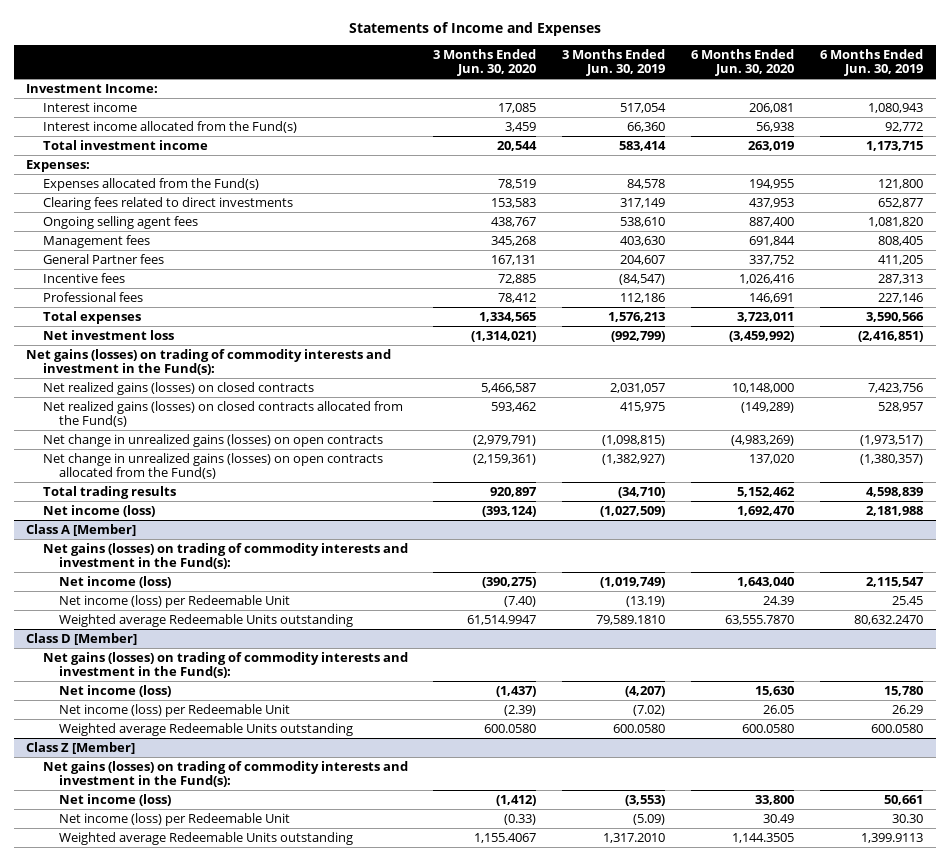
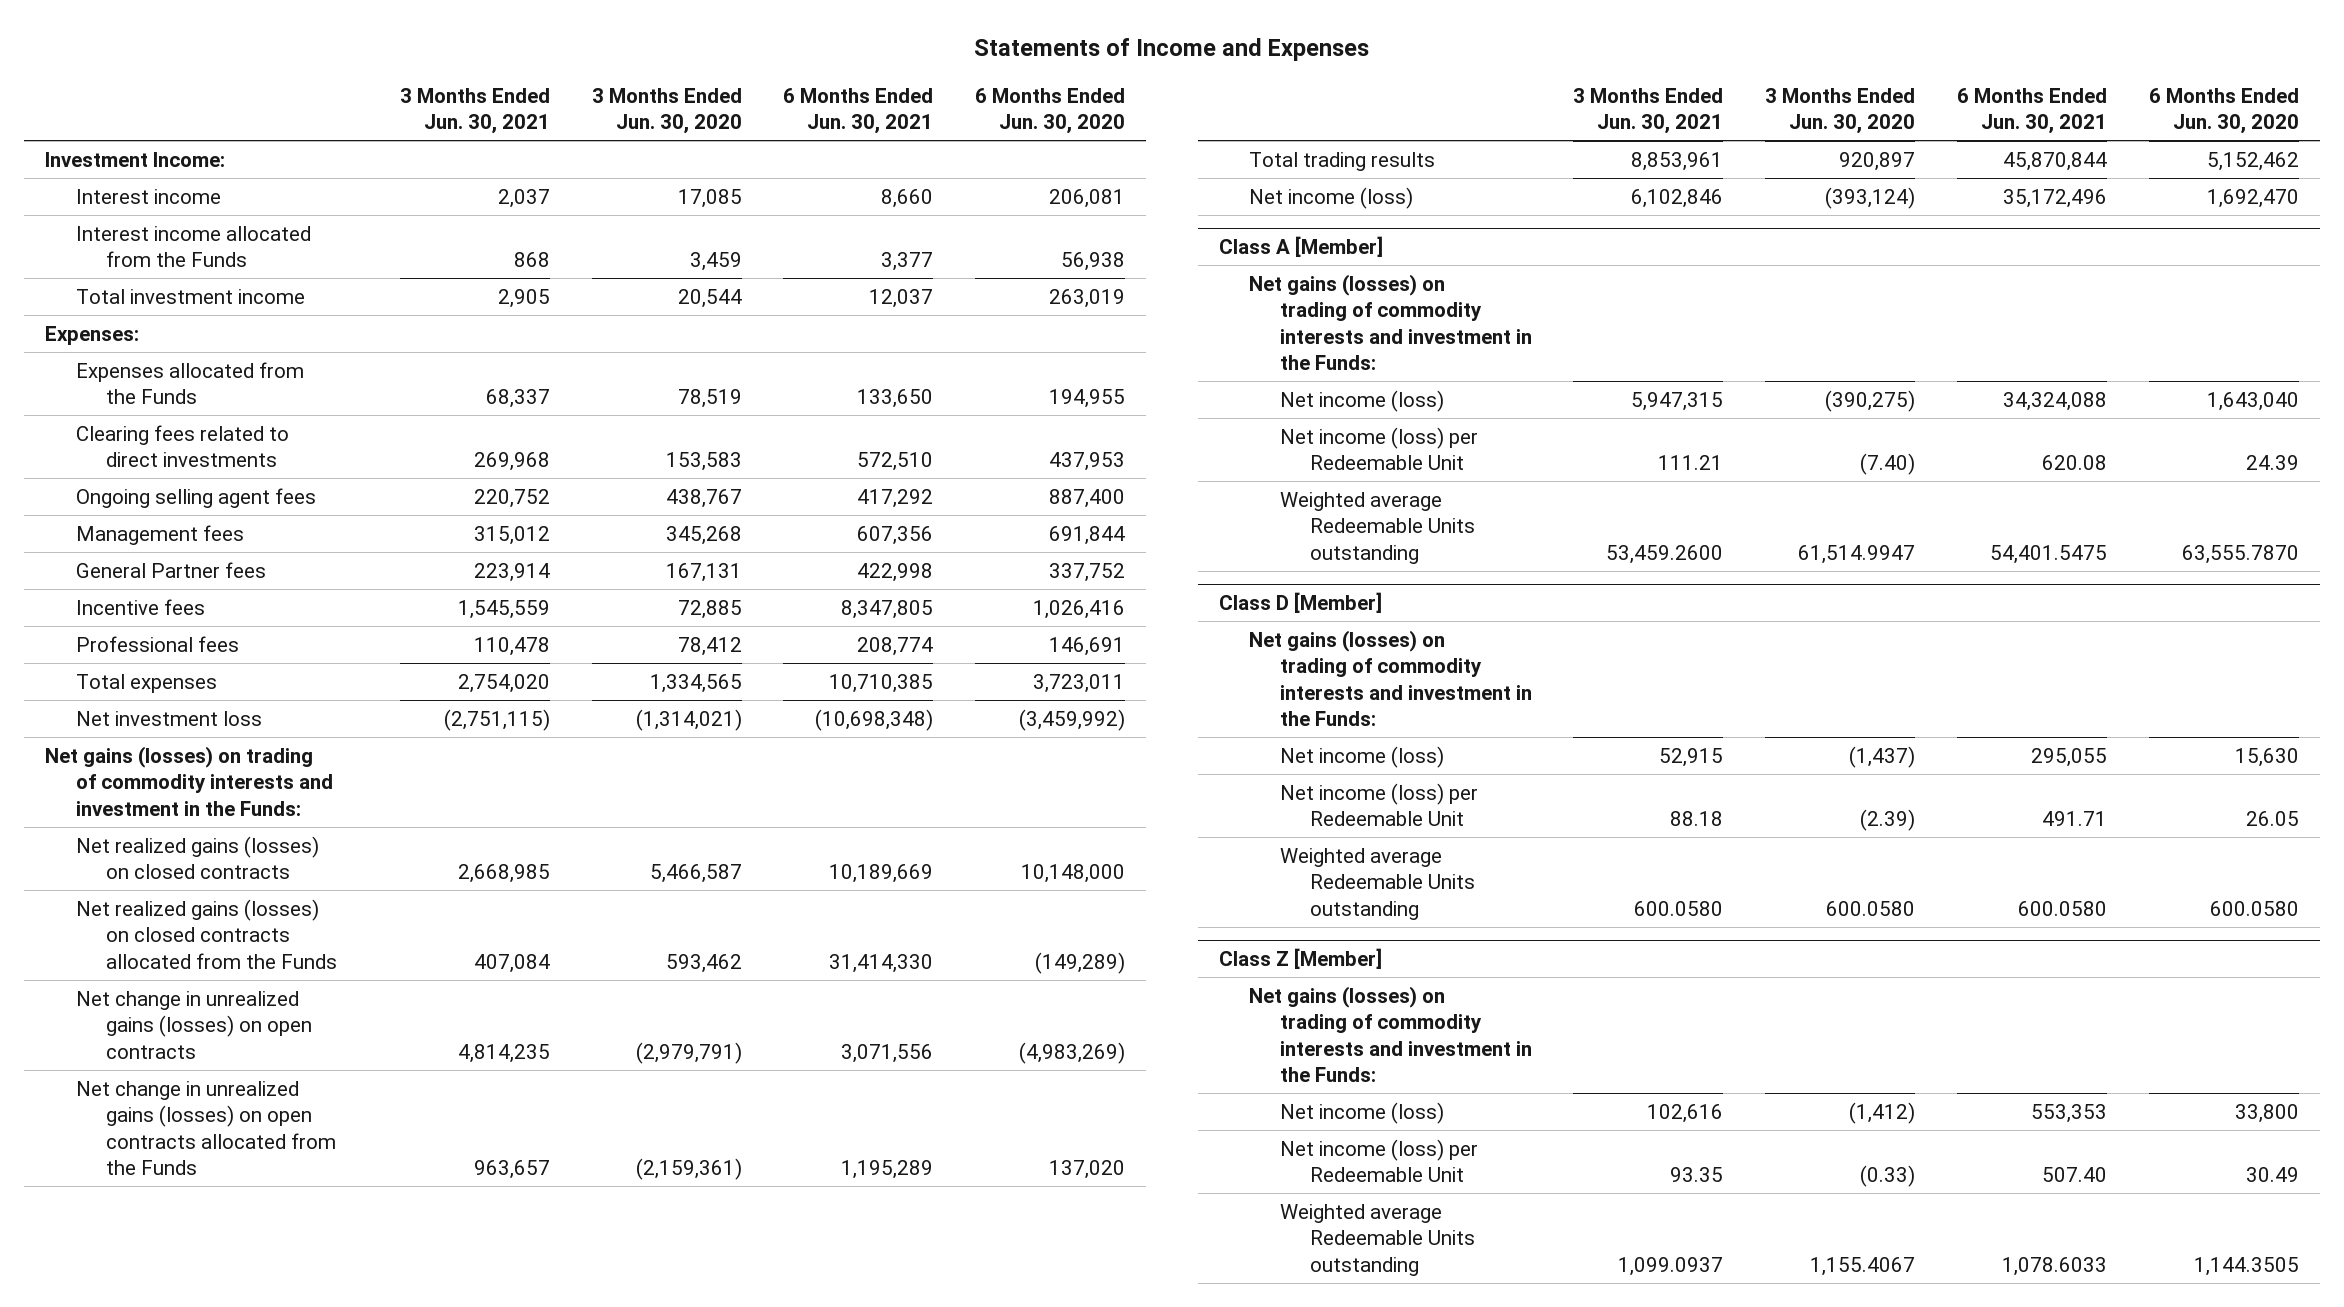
- | 3 Months Ended Jun. 30, 2020 | 3 Months Ended Jun. 30, 2019 | 6 Months Ended Jun. 30, 2020 | 6 Months Ended Jun. 30, 2019
+ | 3 Months Ended Jun. 30, 2021 | 3 Months Ended Jun. 30, 2020 | 6 Months Ended Jun. 30, 2021 | 6 Months Ended Jun. 30, 2020
- Interest income allocated from the Fund(s) | 3,459 | 66,360 | 56,938 | 92,772
+ Interest income allocated from the Funds | 868 | 3,459 | 3,377 | 56,938
- Expenses allocated from the Fund(s) | 78,519 | 84,578 | 194,955 | 121,800
+ Expenses allocated from the Funds | 68,337 | 78,519 | 133,650 | 194,955
- Net gains (losses) on trading of commodity interests and investment in the Fund(s):
+ Net gains (losses) on trading of commodity interests and investment in the Funds:
- Net realized gains (losses) on closed contracts allocated from the Fund(s) | 593,462 | 415,975 | (149,289) | 528,957
+ Net realized gains (losses) on closed contracts allocated from the Funds | 407,084 | 593,462 | 31,414,330 | (149,289)
- Net change in unrealized gains (losses) on open contracts allocated from the Fund(s) | (2,159,361) | (1,382,927) | 137,020 | (1,380,357)
+ Net change in unrealized gains (losses) on open contracts allocated from the Funds | 963,657 | (2,159,361) | 1,195,289 | 137,020
@ Class A [Member]
- Net gains (losses) on trading of commodity interests and investment in the Fund(s):
+ Net gains (losses) on trading of commodity interests and investment in the Funds:
@ Class D [Member]
- Net gains (losses) on trading of commodity interests and investment in the Fund(s):
+ Net gains (losses) on trading of commodity interests and investment in the Funds:
@ Class Z [Member]
- Net gains (losses) on trading of commodity interests and investment in the Fund(s):
+ Net gains (losses) on trading of commodity interests and investment in the Funds:

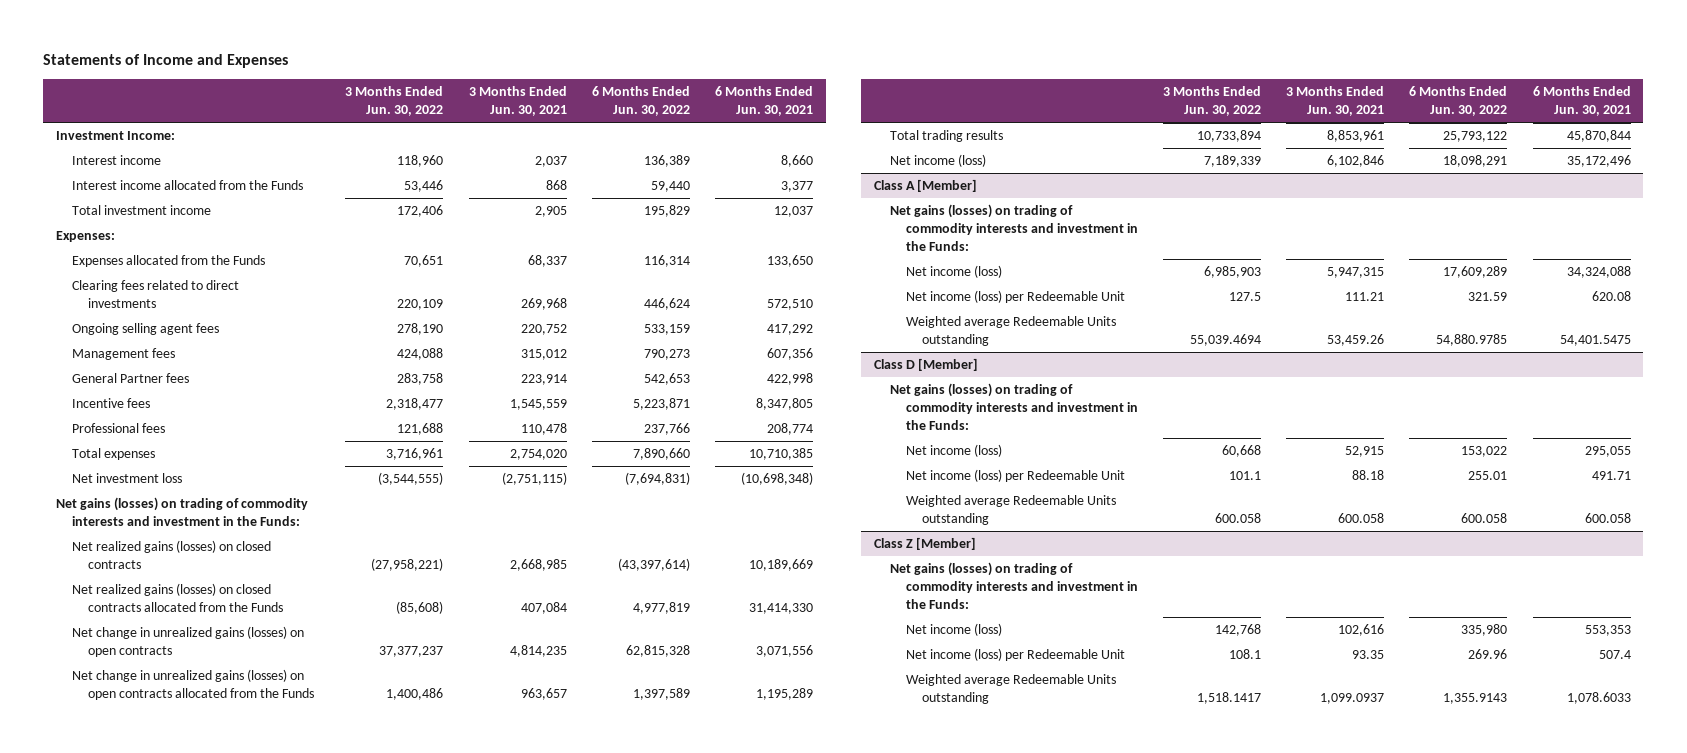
- | 3 Months Ended Jun. 30, 2021 | 3 Months Ended Jun. 30, 2020 | 6 Months Ended Jun. 30, 2021 | 6 Months Ended Jun. 30, 2020
+ | 3 Months Ended Jun. 30, 2022 | 3 Months Ended Jun. 30, 2021 | 6 Months Ended Jun. 30, 2022 | 6 Months Ended Jun. 30, 2021
@ Class A [Member]
- Weighted average Redeemable Units outstanding | 53,459.2600 | 61,514.9947 | 54,401.5475 | 63,555.7870
+ Weighted average Redeemable Units outstanding | 55,039.4694 | 53,459.26 | 54,880.9785 | 54,401.5475
@ Class D [Member]
- Weighted average Redeemable Units outstanding | 600.0580 | 600.0580 | 600.0580 | 600.0580
+ Weighted average Redeemable Units outstanding | 600.058 | 600.058 | 600.058 | 600.058
@ Class Z [Member]
- Net income (loss) per Redeemable Unit | 93.35 | (0.33) | 507.40 | 30.49
+ Net income (loss) per Redeemable Unit | 108.1 | 93.35 | 269.96 | 507.4

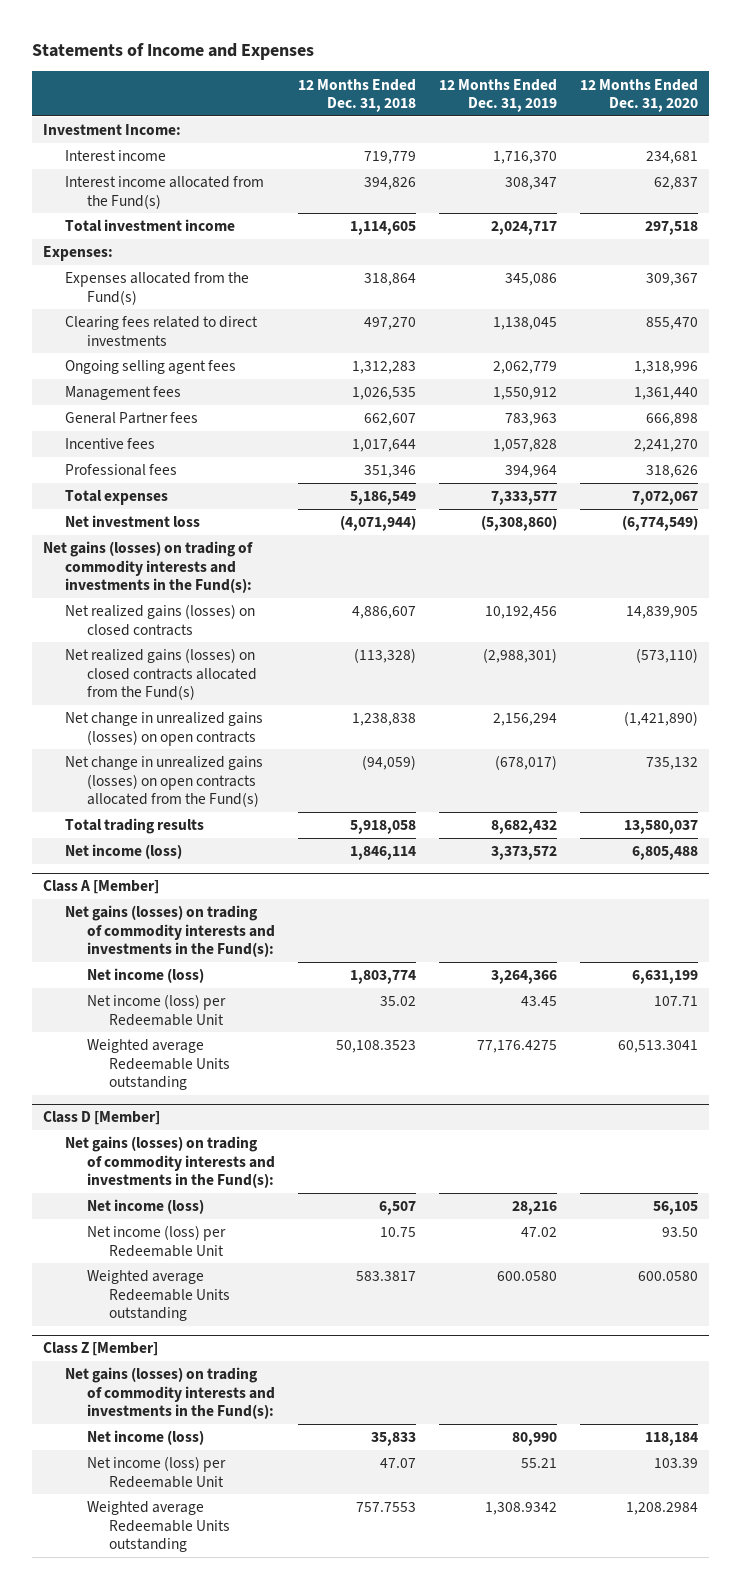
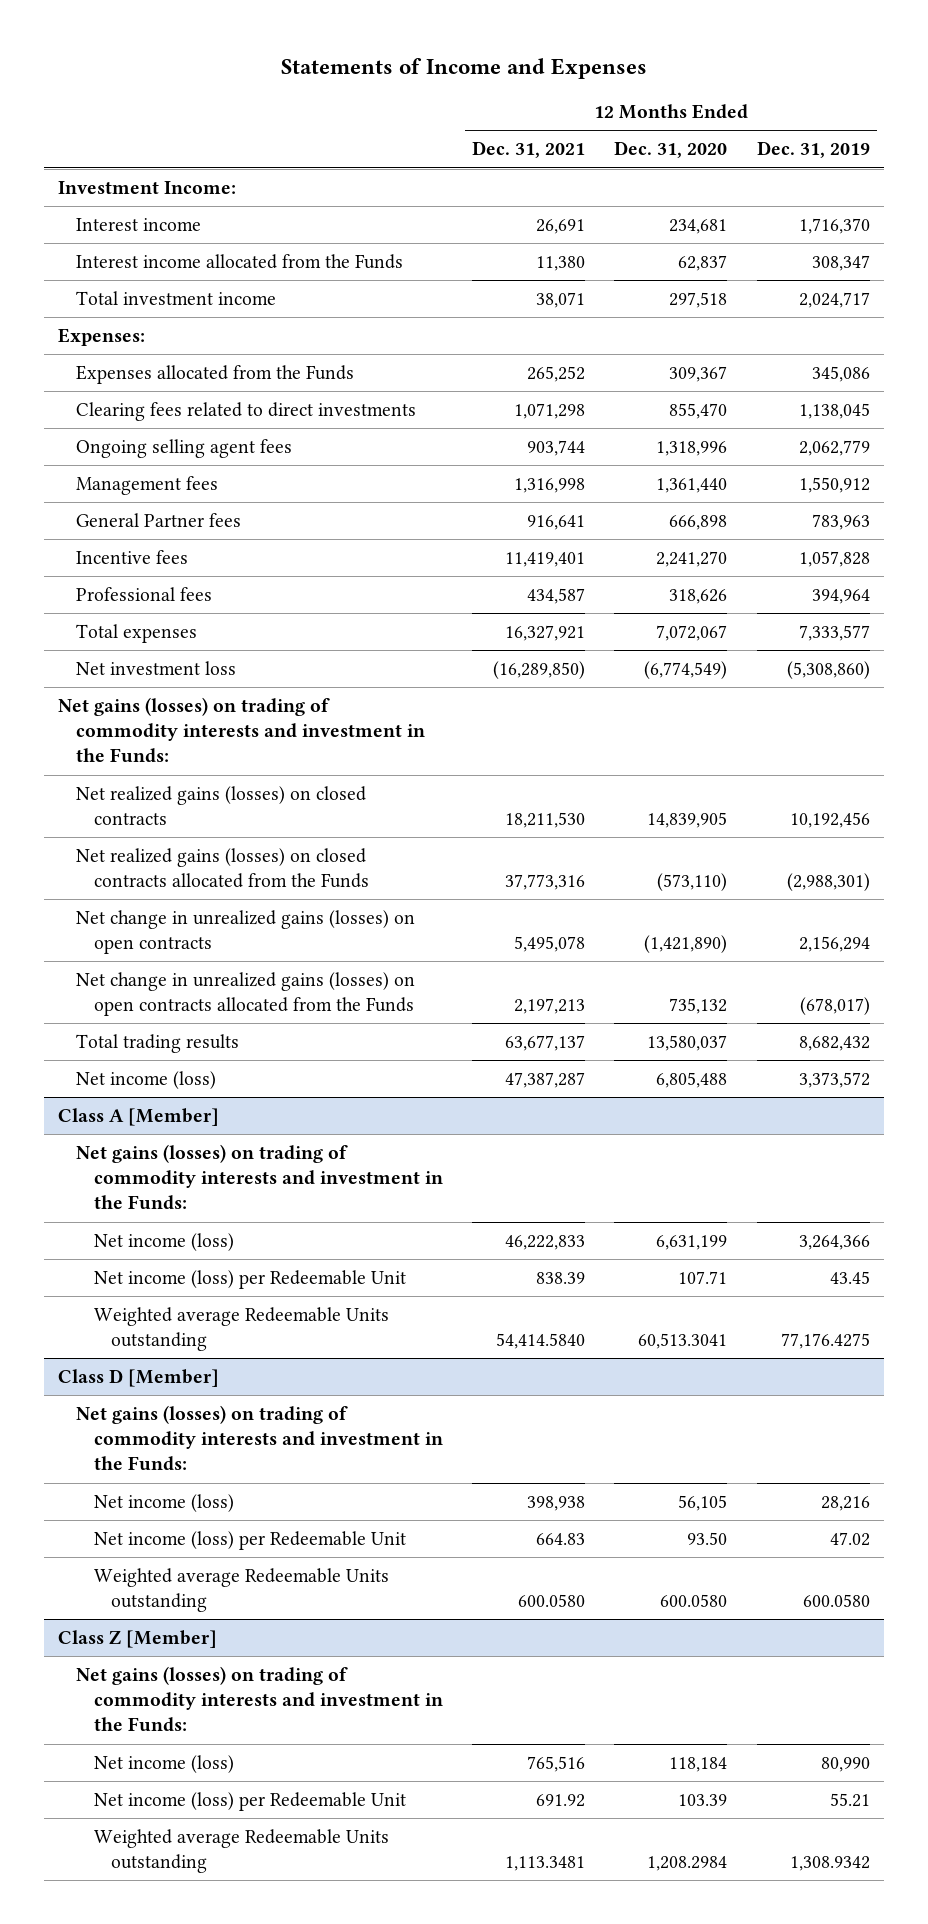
- | 12 Months Ended Dec. 31, 2018 | 12 Months Ended Dec. 31, 2019 | 12 Months Ended Dec. 31, 2020
+ | 12 Months Ended Dec. 31, 2021 | 12 Months Ended Dec. 31, 2020 | 12 Months Ended Dec. 31, 2019
- Interest income allocated from the Fund(s) | 394,826 | 308,347 | 62,837
+ Interest income allocated from the Funds | 11,380 | 62,837 | 308,347
- Expenses allocated from the Fund(s) | 318,864 | 345,086 | 309,367
+ Expenses allocated from the Funds | 265,252 | 309,367 | 345,086
- Net gains (losses) on trading of commodity interests and investments in the Fund(s):
+ Net gains (losses) on trading of commodity interests and investment in the Funds:
- Net realized gains (losses) on closed contracts allocated from the Fund(s) | (113,328) | (2,988,301) | (573,110)
+ Net realized gains (losses) on closed contracts allocated from the Funds | 37,773,316 | (573,110) | (2,988,301)
- Net change in unrealized gains (losses) on open contracts allocated from the Fund(s) | (94,059) | (678,017) | 735,132
+ Net change in unrealized gains (losses) on open contracts allocated from the Funds | 2,197,213 | 735,132 | (678,017)
@ Class A [Member]
- Net gains (losses) on trading of commodity interests and investments in the Fund(s):
+ Net gains (losses) on trading of commodity interests and investment in the Funds:
@ Class D [Member]
- Net gains (losses) on trading of commodity interests and investments in the Fund(s):
+ Net gains (losses) on trading of commodity interests and investment in the Funds:
@ Class Z [Member]
- Net gains (losses) on trading of commodity interests and investments in the Fund(s):
+ Net gains (losses) on trading of commodity interests and investment in the Funds:

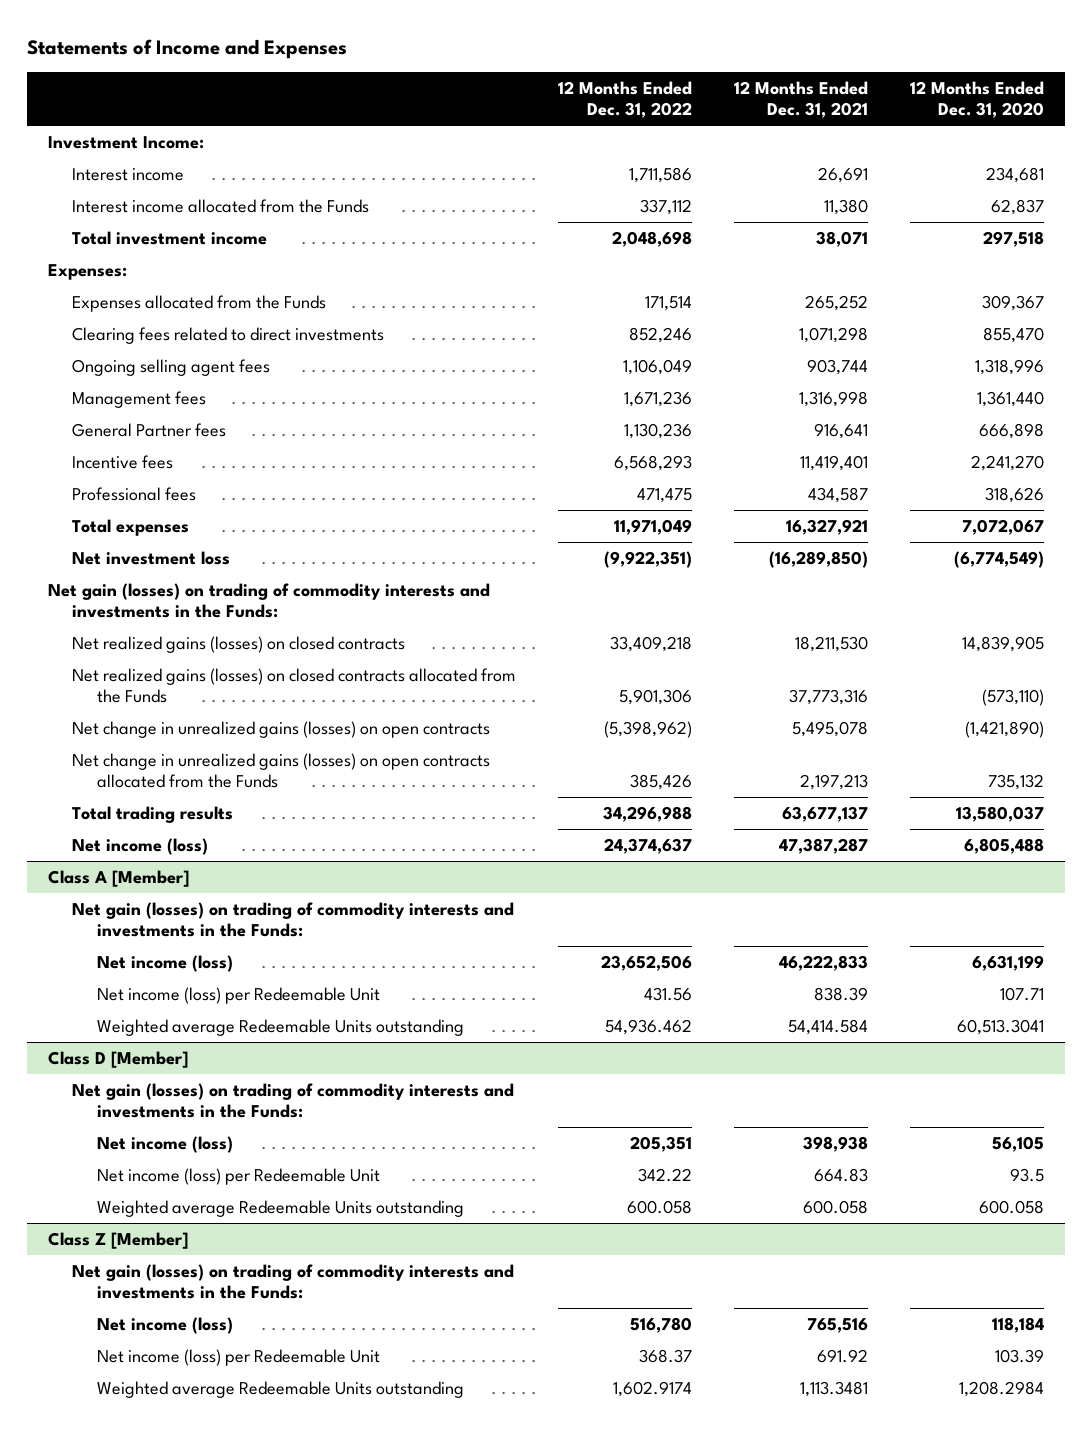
- | 12 Months Ended Dec. 31, 2021 | 12 Months Ended Dec. 31, 2020 | 12 Months Ended Dec. 31, 2019
+ | 12 Months Ended Dec. 31, 2022 | 12 Months Ended Dec. 31, 2021 | 12 Months Ended Dec. 31, 2020
- Net gains (losses) on trading of commodity interests and investment in the Funds:
+ Net gain (losses) on trading of commodity interests and investments in the Funds:
@ Class A [Member]
- Net gains (losses) on trading of commodity interests and investment in the Funds:
+ Net gain (losses) on trading of commodity interests and investments in the Funds:
- Weighted average Redeemable Units outstanding | 54,414.5840 | 60,513.3041 | 77,176.4275
+ Weighted average Redeemable Units outstanding | 54,936.462 | 54,414.584 | 60,513.3041
@ Class D [Member]
- Net gains (losses) on trading of commodity interests and investment in the Funds:
+ Net gain (losses) on trading of commodity interests and investments in the Funds:
- Net income (loss) per Redeemable Unit | 664.83 | 93.50 | 47.02
- Weighted average Redeemable Units outstanding | 600.0580 | 600.0580 | 600.0580
+ Net income (loss) per Redeemable Unit | 342.22 | 664.83 | 93.5
+ Weighted average Redeemable Units outstanding | 600.058 | 600.058 | 600.058
@ Class Z [Member]
- Net gains (losses) on trading of commodity interests and investment in the Funds:
+ Net gain (losses) on trading of commodity interests and investments in the Funds:

